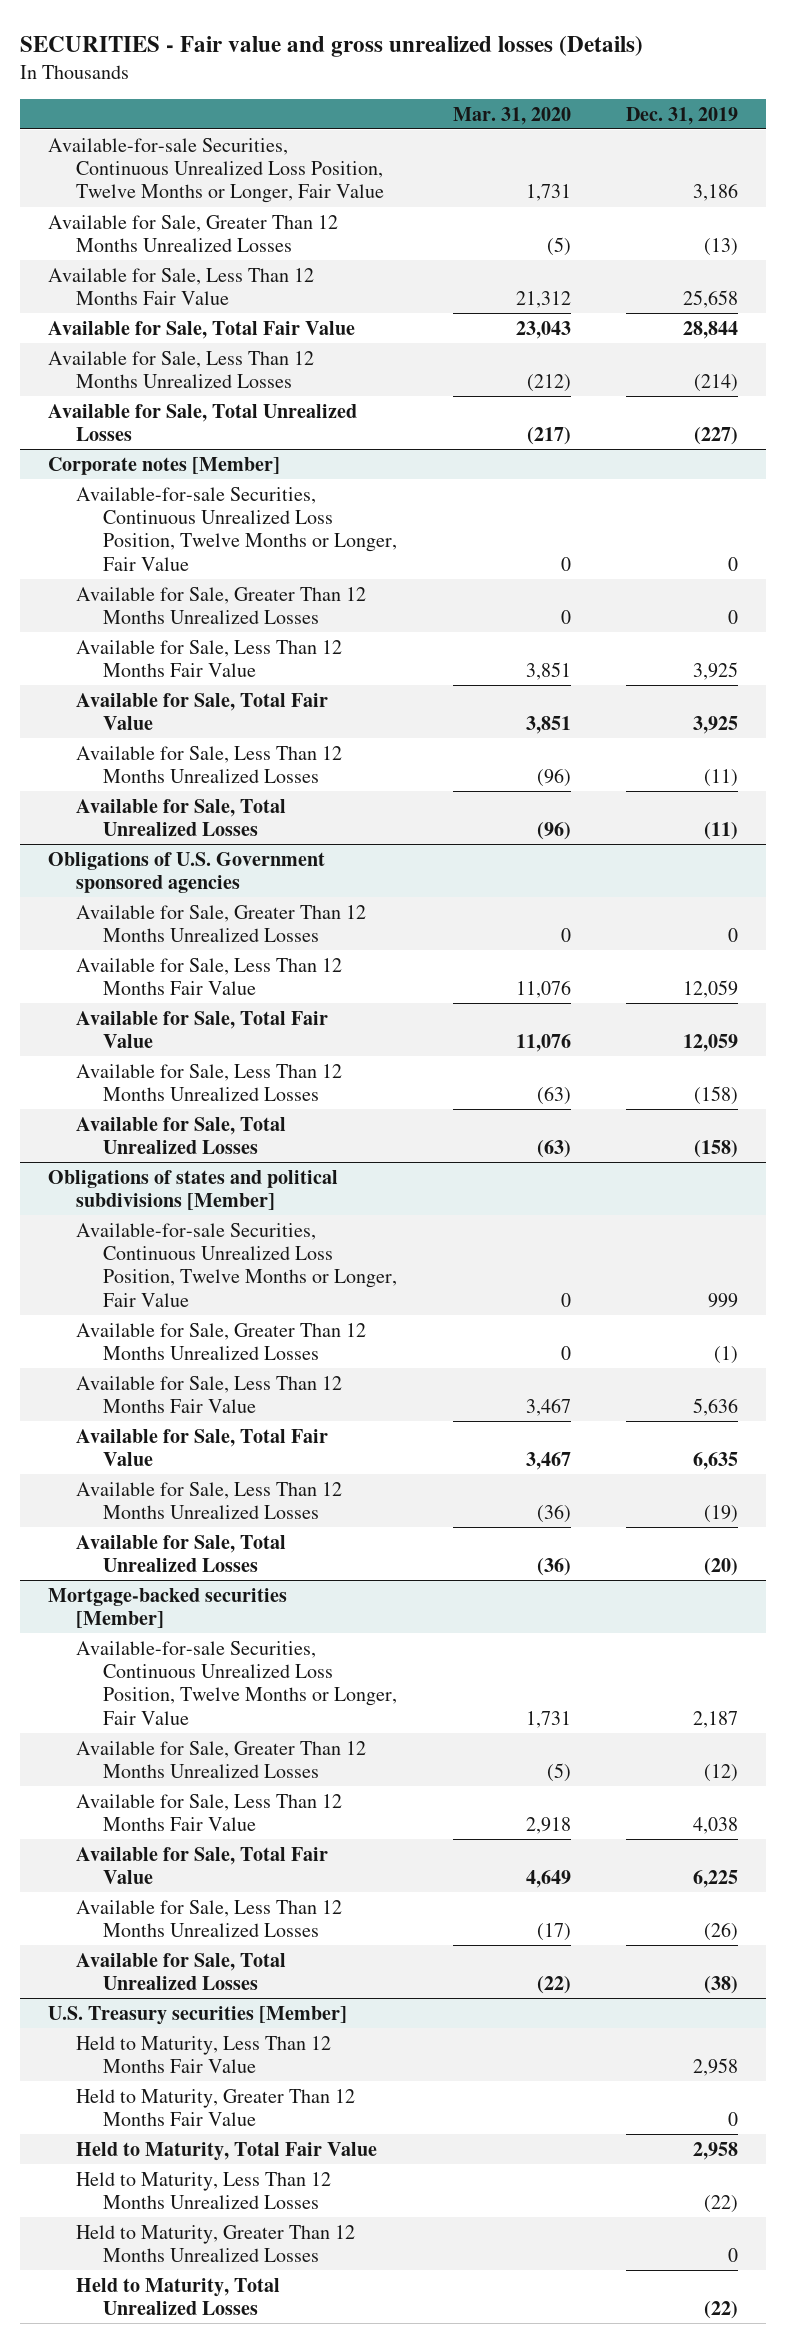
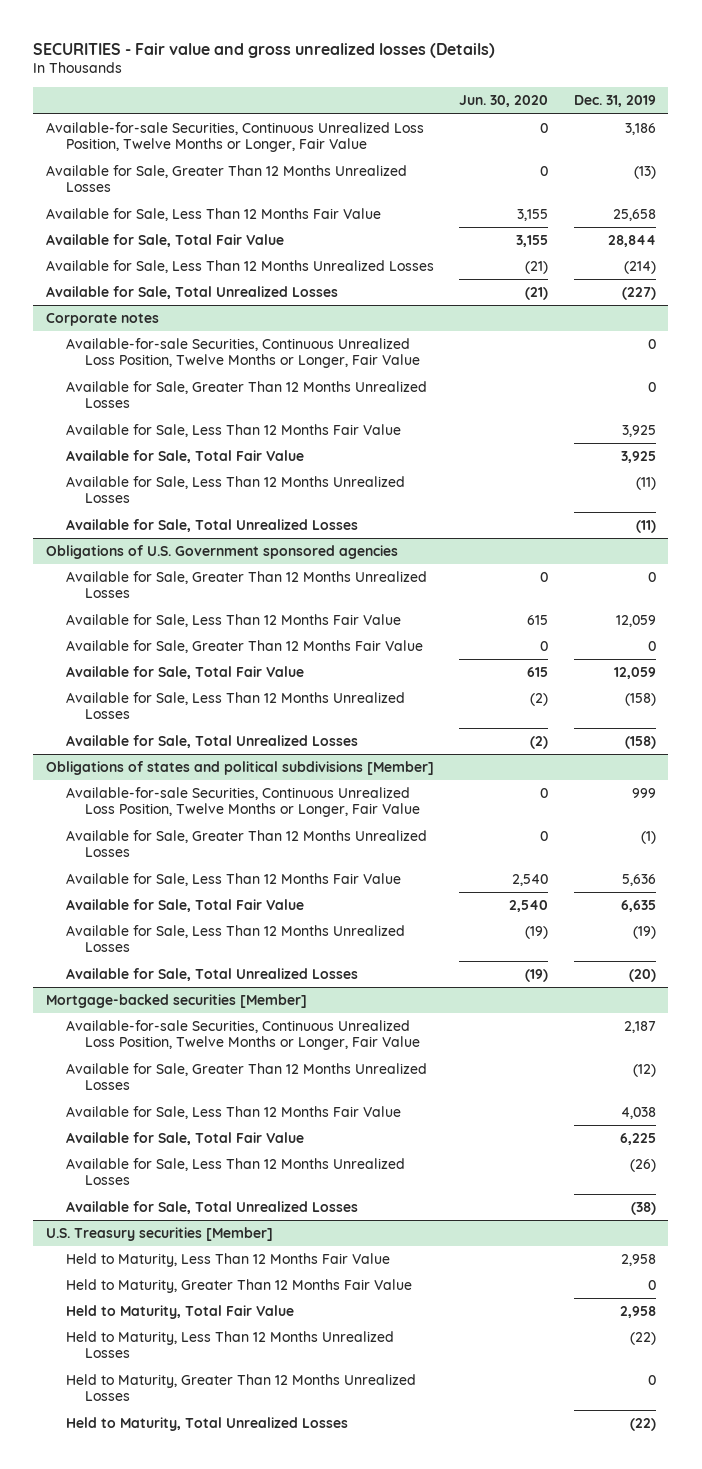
- | Mar. 31, 2020 | Dec. 31, 2019
+ | Jun. 30, 2020 | Dec. 31, 2019
- Corporate notes [Member]
+ Corporate notes
@ Obligations of U.S. Government sponsored agencies
+ Available for Sale, Greater Than 12 Months Fair Value | 0 | 0

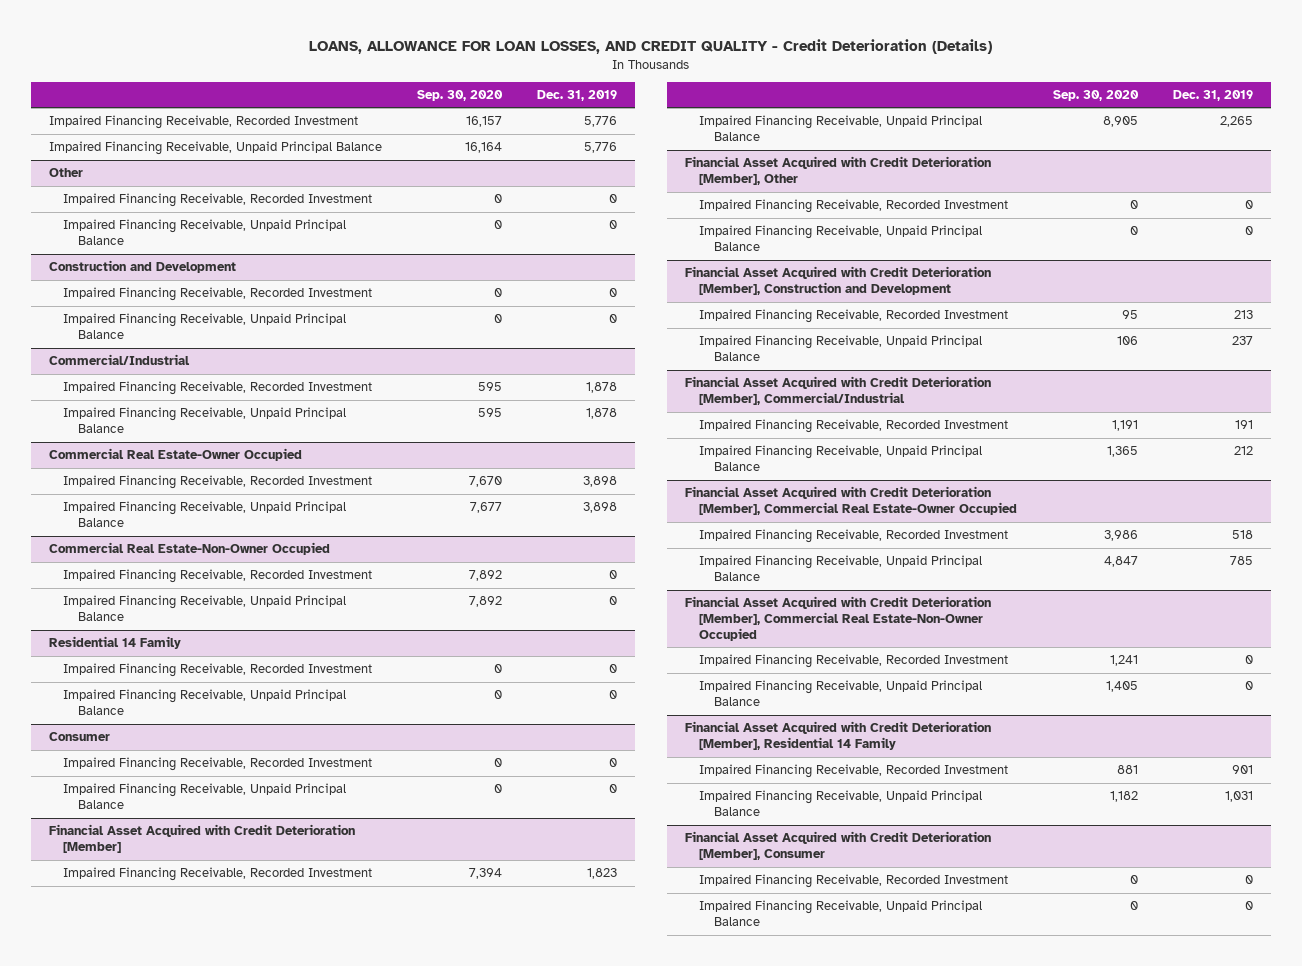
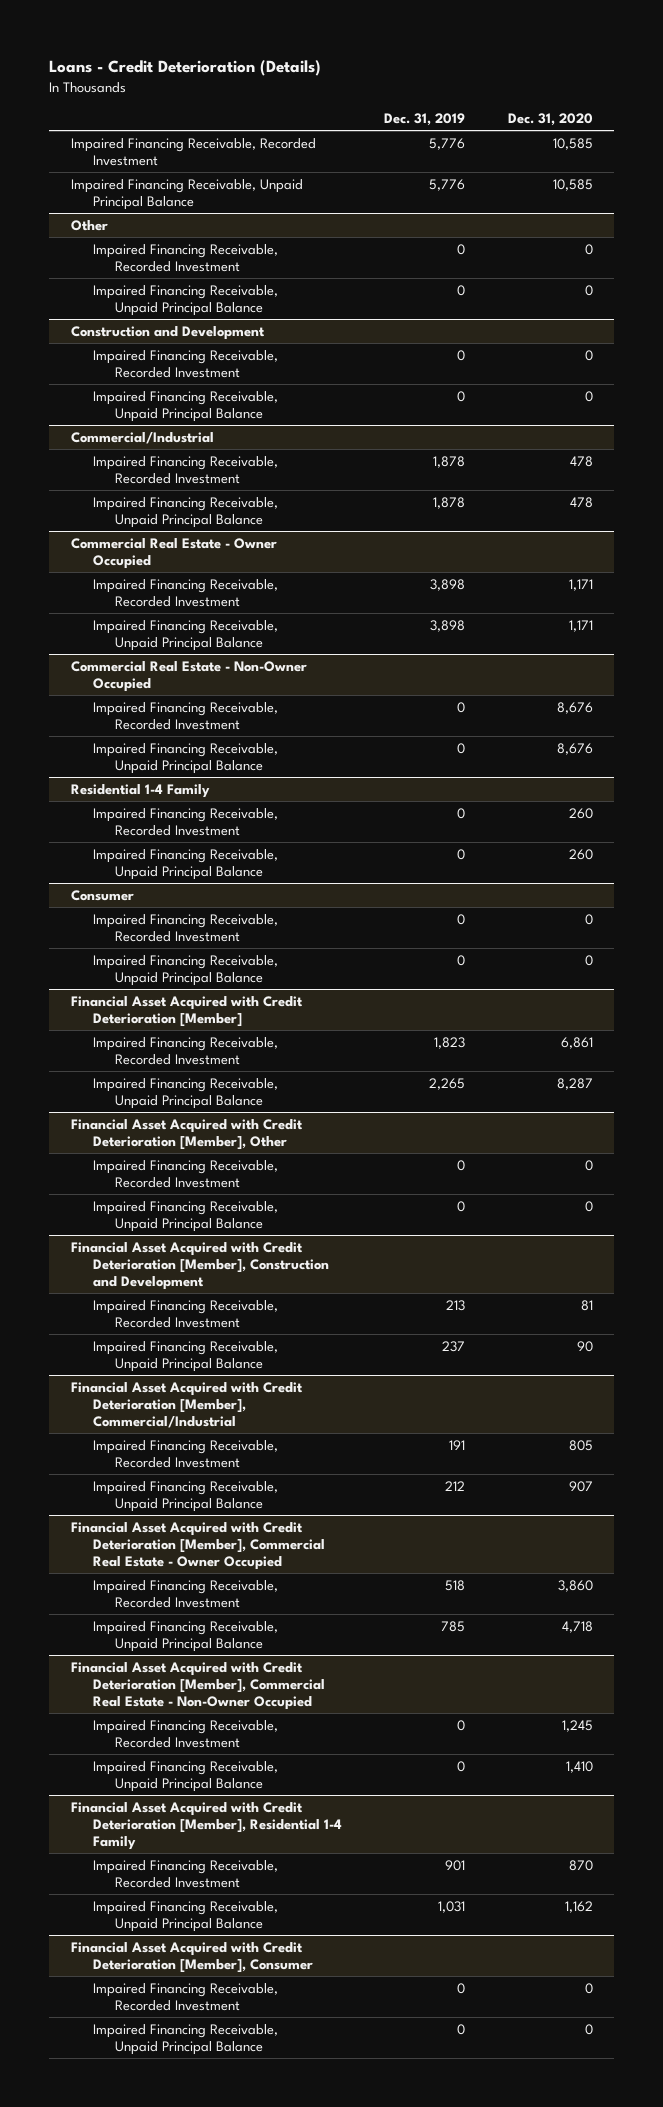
- LOANS, ALLOWANCE FOR LOAN LOSSES, AND CREDIT QUALITY - Credit Deterioration (Details)
+ Loans - Credit Deterioration (Details)
- | Sep. 30, 2020 | Dec. 31, 2019
+ | Dec. 31, 2019 | Dec. 31, 2020
- Commercial Real Estate-Owner Occupied
+ Commercial Real Estate - Owner Occupied
- Commercial Real Estate-Non-Owner Occupied
+ Commercial Real Estate - Non-Owner Occupied
- Residential 14 Family
+ Residential 1-4 Family
- Financial Asset Acquired with Credit Deterioration [Member], Commercial Real Estate-Owner Occupied
+ Financial Asset Acquired with Credit Deterioration [Member], Commercial Real Estate - Owner Occupied
- Financial Asset Acquired with Credit Deterioration [Member], Commercial Real Estate-Non-Owner Occupied
+ Financial Asset Acquired with Credit Deterioration [Member], Commercial Real Estate - Non-Owner Occupied
- Financial Asset Acquired with Credit Deterioration [Member], Residential 14 Family
+ Financial Asset Acquired with Credit Deterioration [Member], Residential 1-4 Family

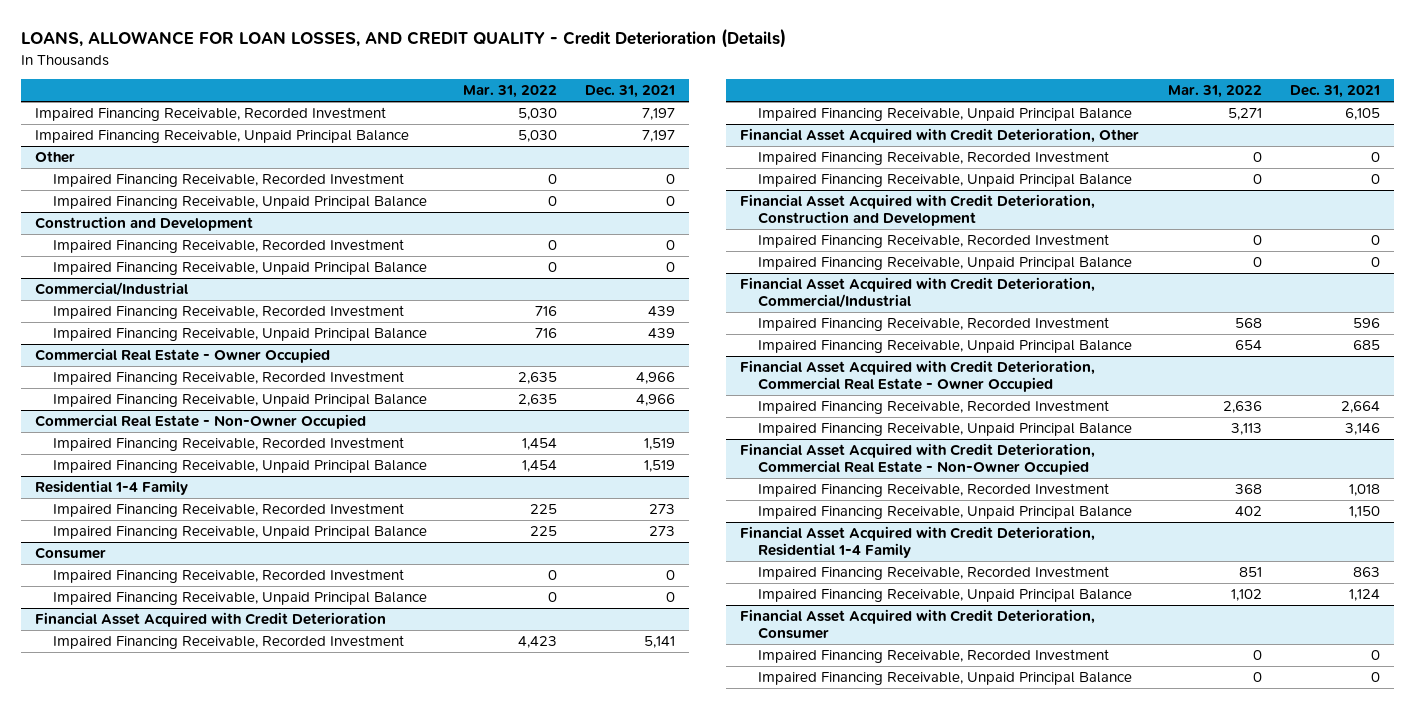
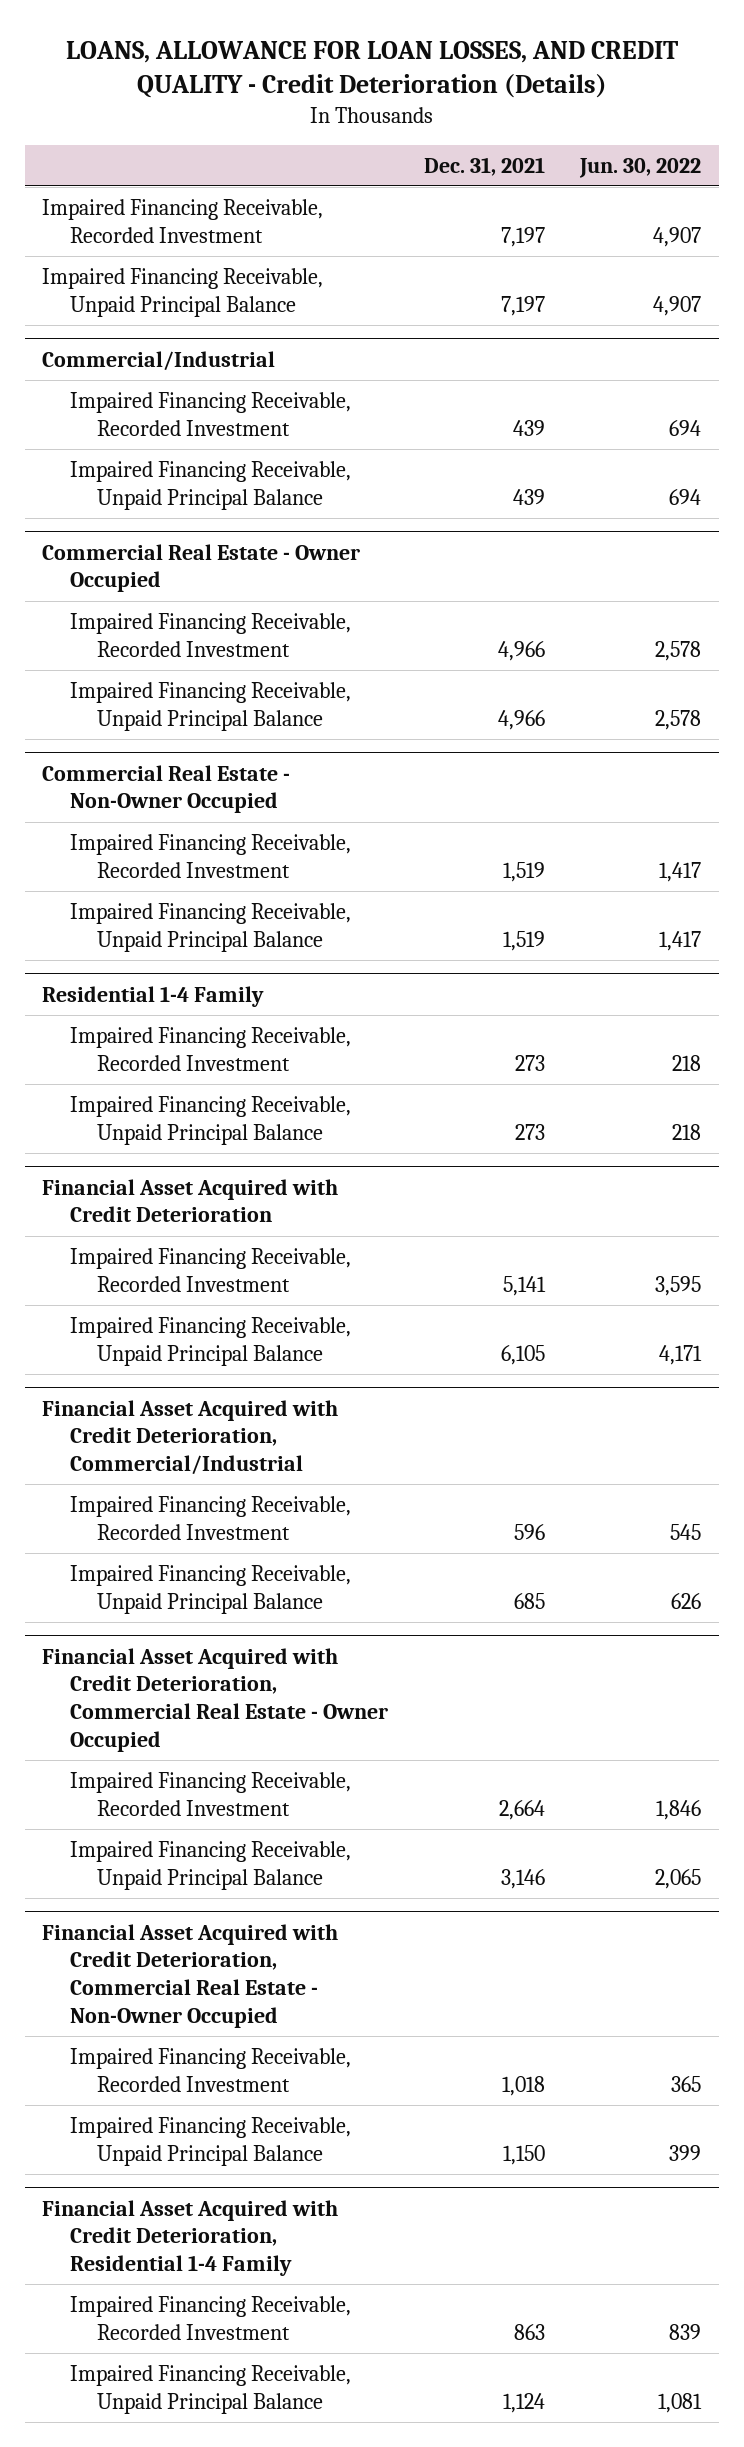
- | Mar. 31, 2022 | Dec. 31, 2021
+ | Dec. 31, 2021 | Jun. 30, 2022
- Other
- Impaired Financing Receivable, Recorded Investment | 0 | 0
- Impaired Financing Receivable, Unpaid Principal Balance | 0 | 0
- Construction and Development
- Impaired Financing Receivable, Recorded Investment | 0 | 0
- Impaired Financing Receivable, Unpaid Principal Balance | 0 | 0
- Consumer
- Impaired Financing Receivable, Recorded Investment | 0 | 0
- Impaired Financing Receivable, Unpaid Principal Balance | 0 | 0
- Financial Asset Acquired with Credit Deterioration, Other
- Impaired Financing Receivable, Recorded Investment | 0 | 0
- Impaired Financing Receivable, Unpaid Principal Balance | 0 | 0
- Financial Asset Acquired with Credit Deterioration, Construction and Development
- Impaired Financing Receivable, Recorded Investment | 0 | 0
- Impaired Financing Receivable, Unpaid Principal Balance | 0 | 0
- Financial Asset Acquired with Credit Deterioration, Consumer
- Impaired Financing Receivable, Recorded Investment | 0 | 0
- Impaired Financing Receivable, Unpaid Principal Balance | 0 | 0

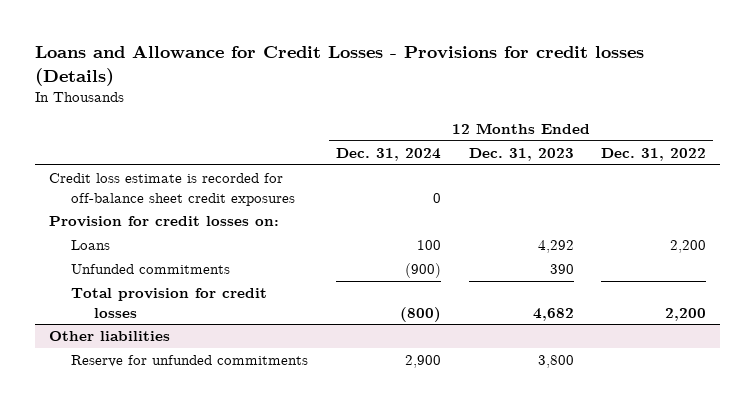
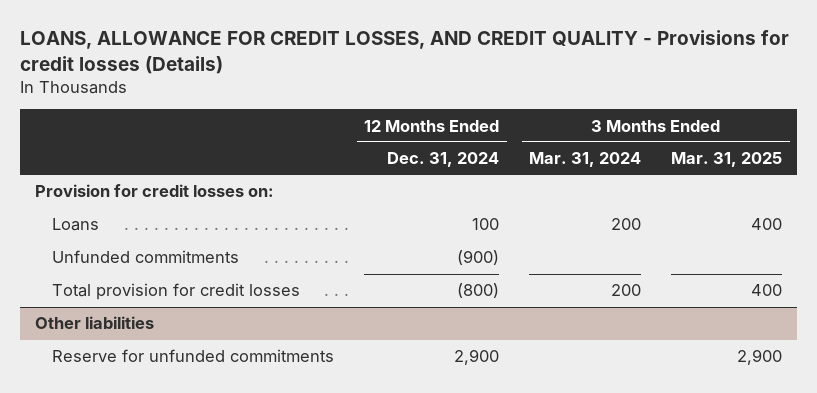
- Loans and Allowance for Credit Losses - Provisions for credit losses (Details)
+ LOANS, ALLOWANCE FOR CREDIT LOSSES, AND CREDIT QUALITY - Provisions for credit losses (Details)
- | 12 Months Ended Dec. 31, 2024 | 12 Months Ended Dec. 31, 2023 | 12 Months Ended Dec. 31, 2022
+ | 12 Months Ended Dec. 31, 2024 | 3 Months Ended Mar. 31, 2024 | 3 Months Ended Mar. 31, 2025
- Credit loss estimate is recorded for off-balance sheet credit exposures | 0 | |

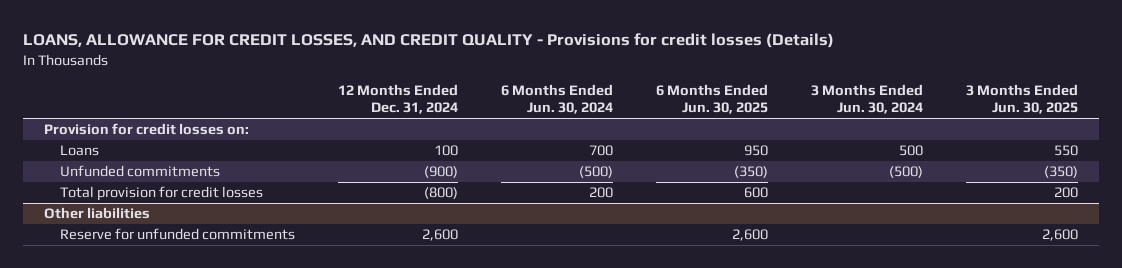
- | 12 Months Ended Dec. 31, 2024 | 3 Months Ended Mar. 31, 2024 | 3 Months Ended Mar. 31, 2025
+ | 12 Months Ended Dec. 31, 2024 | 6 Months Ended Jun. 30, 2024 | 6 Months Ended Jun. 30, 2025 | 3 Months Ended Jun. 30, 2024 | 3 Months Ended Jun. 30, 2025
@ Other liabilities
- Reserve for unfunded commitments | 2,900 | | 2,900
+ Reserve for unfunded commitments | 2,600 | | 2,600 | | 2,600

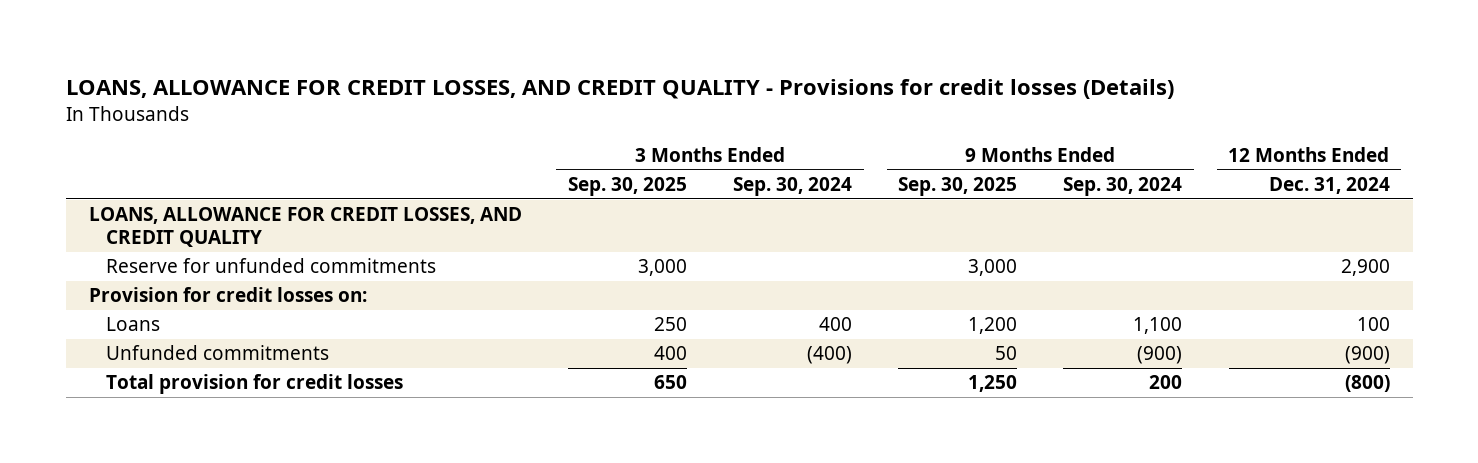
- | 12 Months Ended Dec. 31, 2024 | 6 Months Ended Jun. 30, 2024 | 6 Months Ended Jun. 30, 2025 | 3 Months Ended Jun. 30, 2024 | 3 Months Ended Jun. 30, 2025
+ | 3 Months Ended Sep. 30, 2025 | 3 Months Ended Sep. 30, 2024 | 9 Months Ended Sep. 30, 2025 | 9 Months Ended Sep. 30, 2024 | 12 Months Ended Dec. 31, 2024
+ LOANS, ALLOWANCE FOR CREDIT LOSSES, AND CREDIT QUALITY
+ Reserve for unfunded commitments | 3,000 | | 3,000 | | 2,900
- Other liabilities
- Reserve for unfunded commitments | 2,600 | | 2,600 | | 2,600

